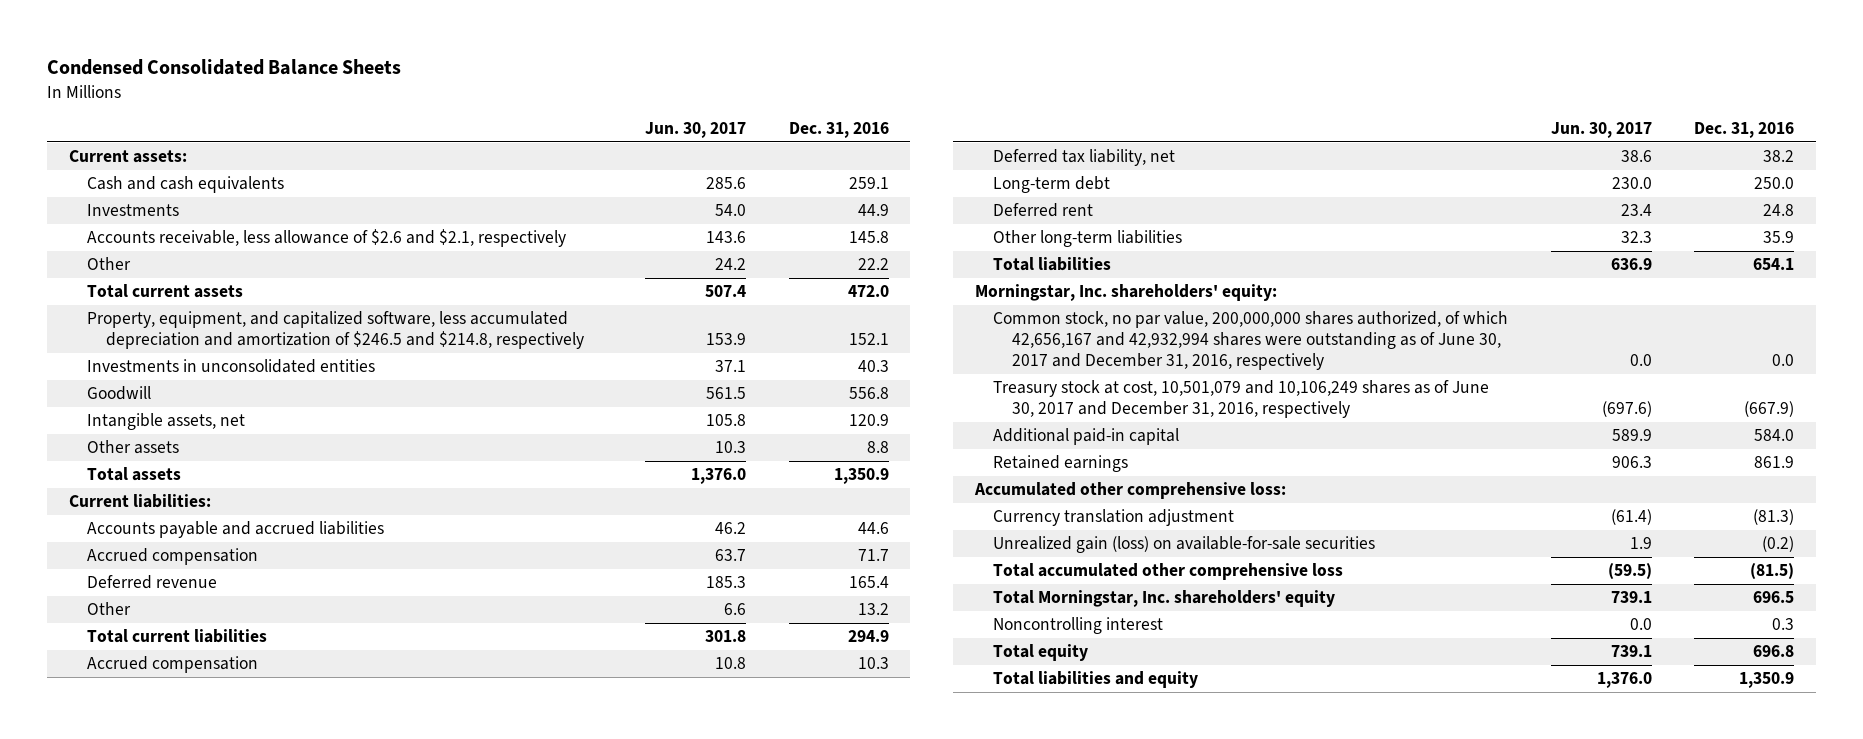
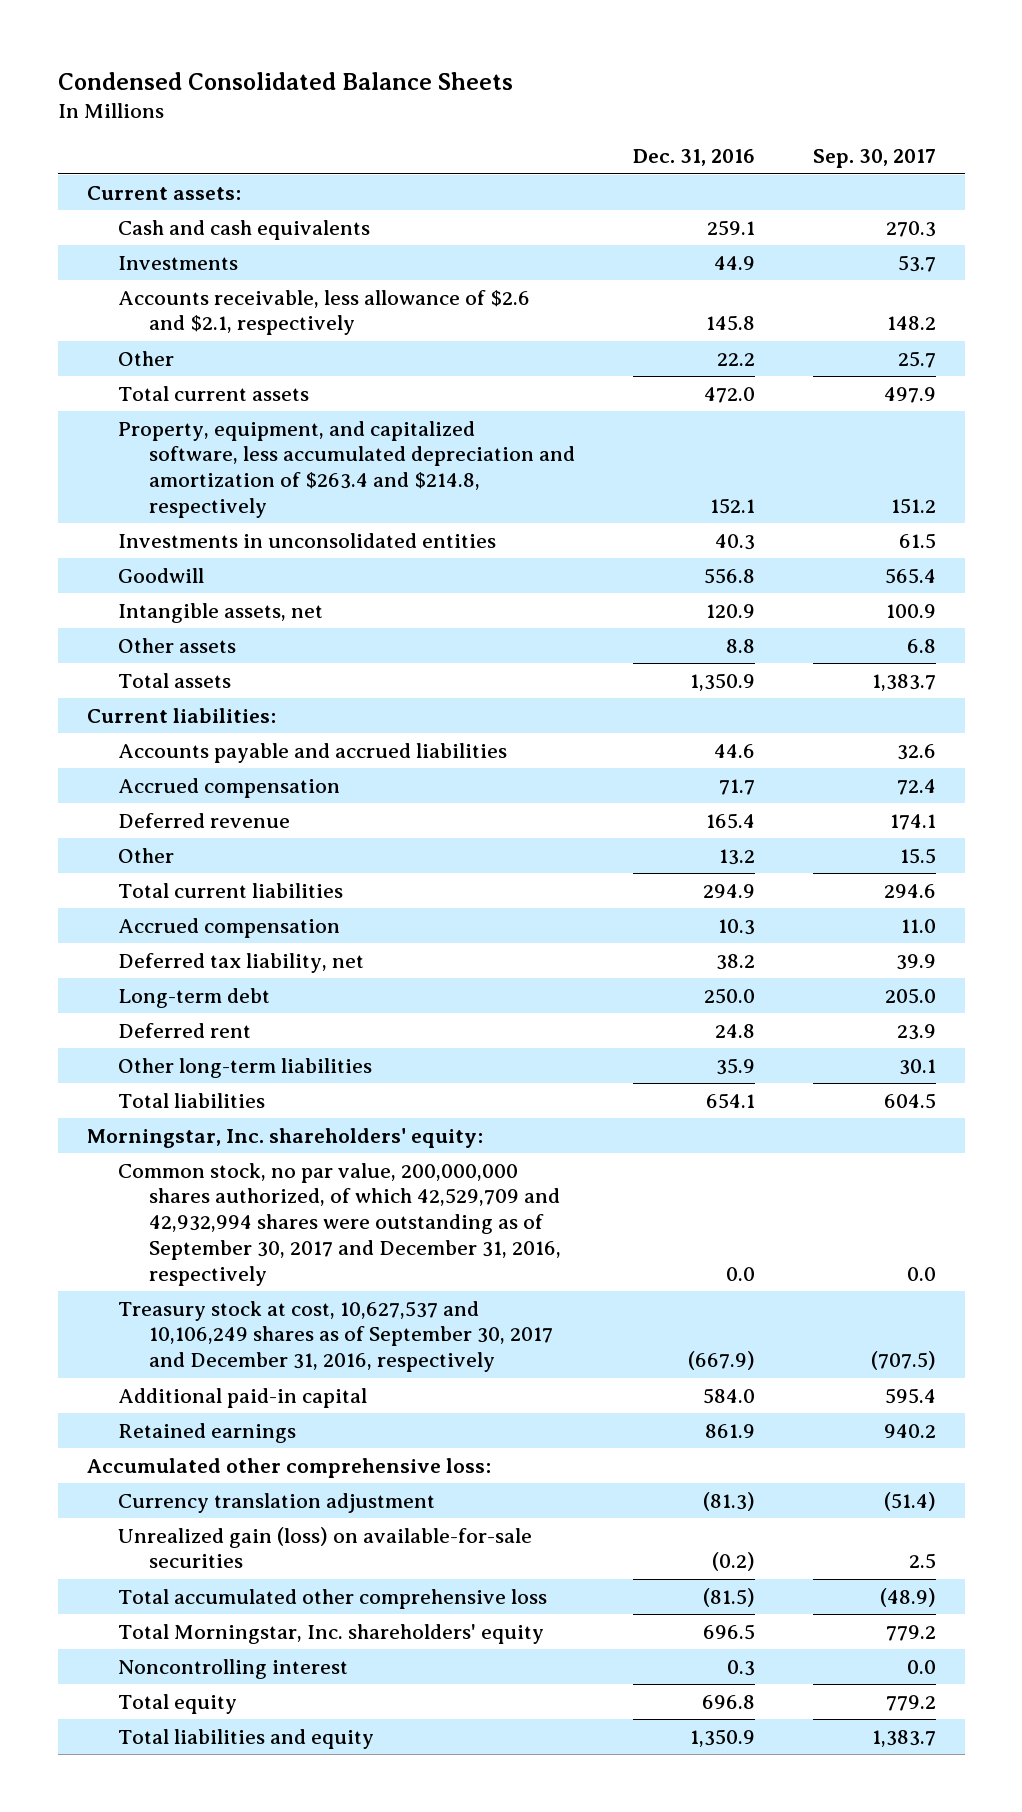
- | Jun. 30, 2017 | Dec. 31, 2016
+ | Dec. 31, 2016 | Sep. 30, 2017
- Property, equipment, and capitalized software, less accumulated depreciation and amortization of $246.5 and $214.8, respectively | 153.9 | 152.1
+ Property, equipment, and capitalized software, less accumulated depreciation and amortization of $263.4 and $214.8, respectively | 152.1 | 151.2
- Common stock, no par value, 200,000,000 shares authorized, of which 42,656,167 and 42,932,994 shares were outstanding as of June 30, 2017 and December 31, 2016, respectively | 0.0 | 0.0
- Treasury stock at cost, 10,501,079 and 10,106,249 shares as of June 30, 2017 and December 31, 2016, respectively | (697.6) | (667.9)
+ Common stock, no par value, 200,000,000 shares authorized, of which 42,529,709 and 42,932,994 shares were outstanding as of September 30, 2017 and December 31, 2016, respectively | 0.0 | 0.0
+ Treasury stock at cost, 10,627,537 and 10,106,249 shares as of September 30, 2017 and December 31, 2016, respectively | (667.9) | (707.5)

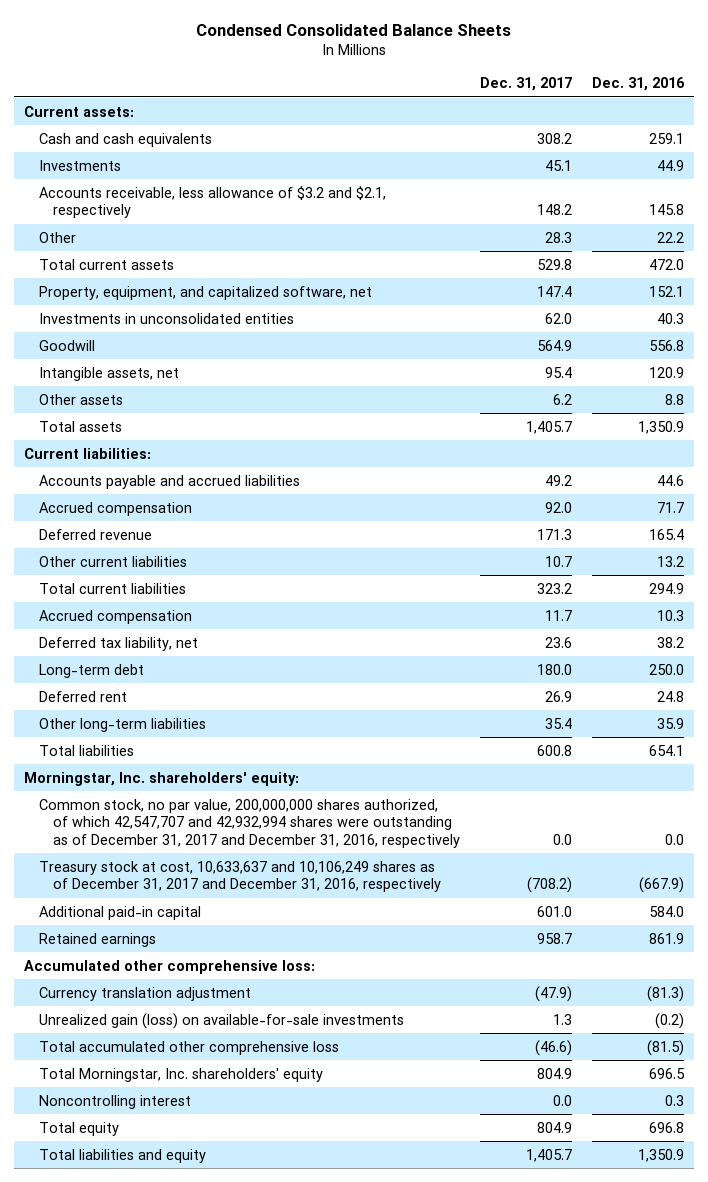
- | Dec. 31, 2016 | Sep. 30, 2017
+ | Dec. 31, 2017 | Dec. 31, 2016
- Accounts receivable, less allowance of $2.6 and $2.1, respectively | 145.8 | 148.2
+ Accounts receivable, less allowance of $3.2 and $2.1, respectively | 148.2 | 145.8
- Property, equipment, and capitalized software, less accumulated depreciation and amortization of $263.4 and $214.8, respectively | 152.1 | 151.2
+ Property, equipment, and capitalized software, net | 147.4 | 152.1
- Other | 13.2 | 15.5
+ Other current liabilities | 10.7 | 13.2
- Common stock, no par value, 200,000,000 shares authorized, of which 42,529,709 and 42,932,994 shares were outstanding as of September 30, 2017 and December 31, 2016, respectively | 0.0 | 0.0
- Treasury stock at cost, 10,627,537 and 10,106,249 shares as of September 30, 2017 and December 31, 2016, respectively | (667.9) | (707.5)
+ Common stock, no par value, 200,000,000 shares authorized, of which 42,547,707 and 42,932,994 shares were outstanding as of December 31, 2017 and December 31, 2016, respectively | 0.0 | 0.0
+ Treasury stock at cost, 10,633,637 and 10,106,249 shares as of December 31, 2017 and December 31, 2016, respectively | (708.2) | (667.9)
- Unrealized gain (loss) on available-for-sale securities | (0.2) | 2.5
+ Unrealized gain (loss) on available-for-sale investments | 1.3 | (0.2)

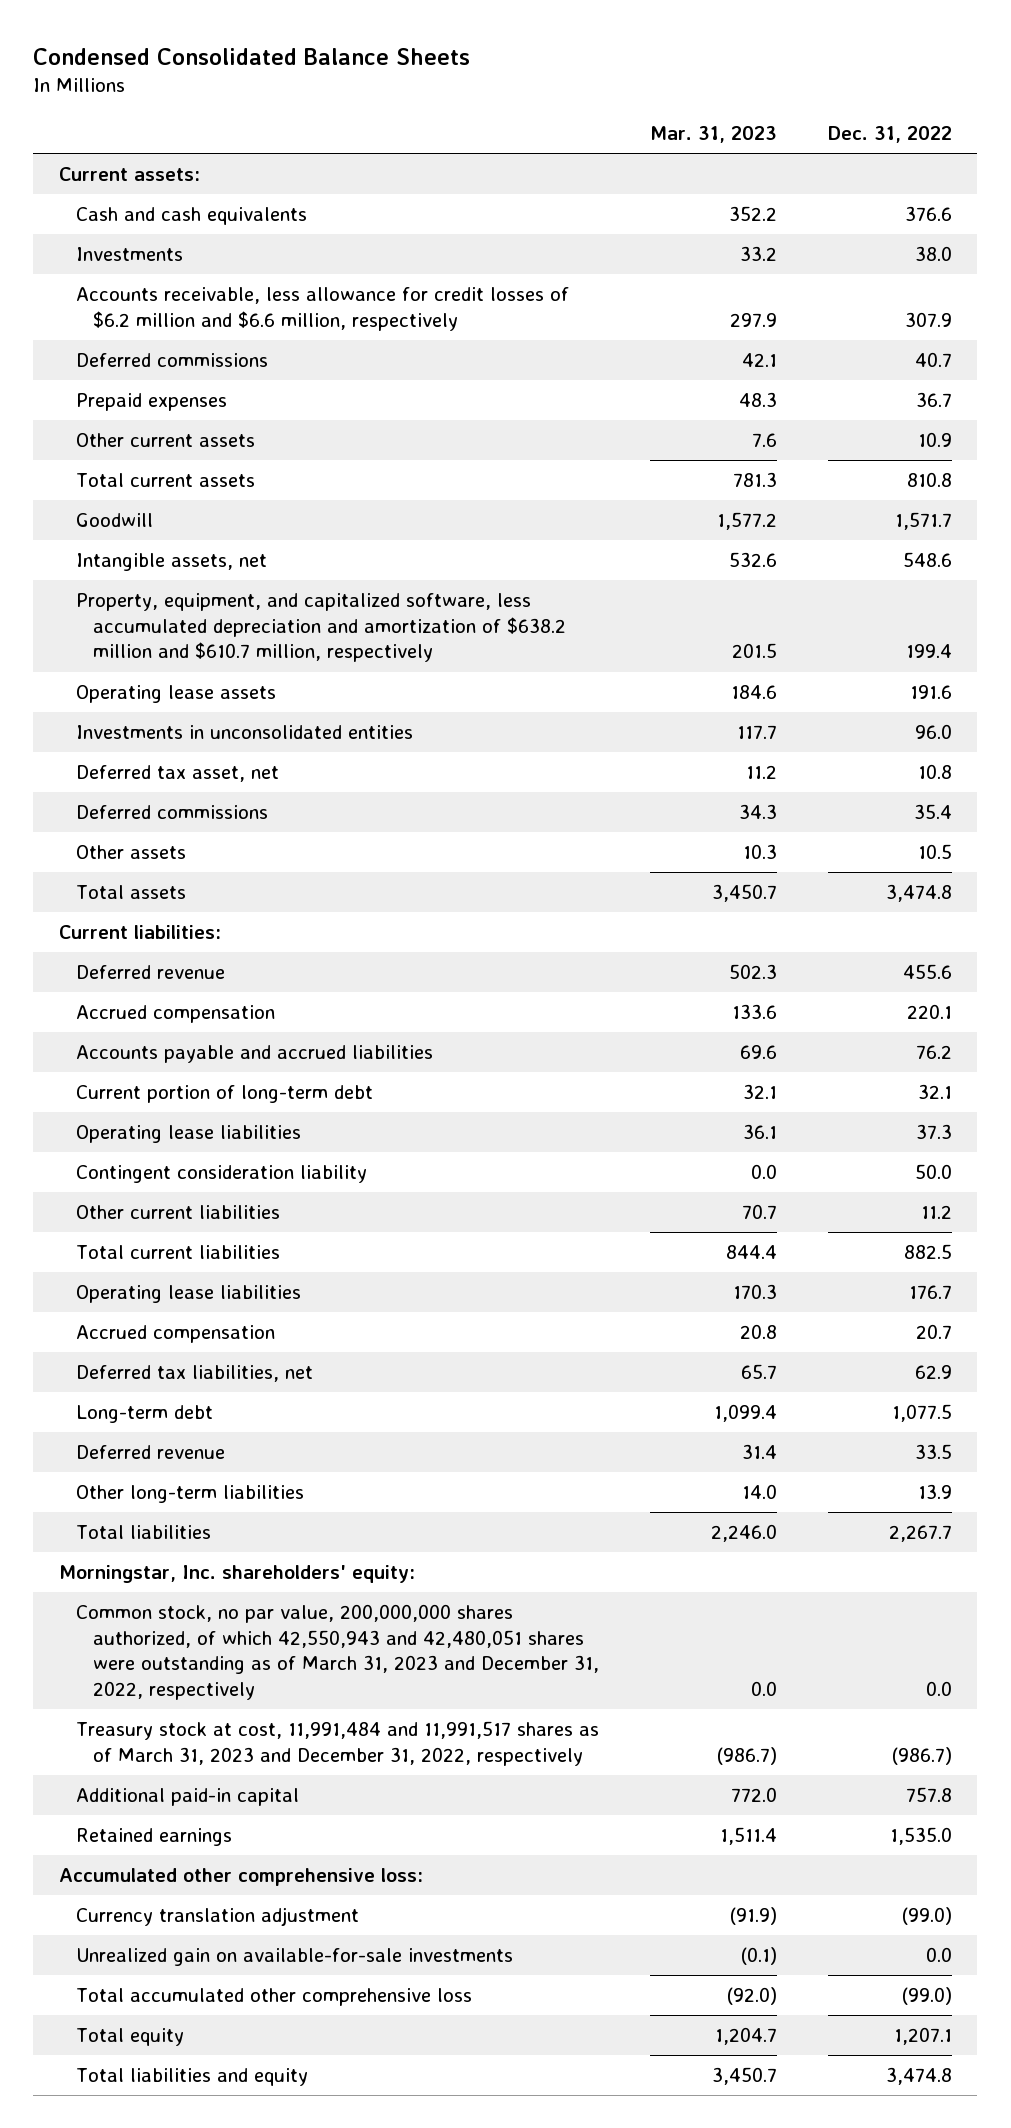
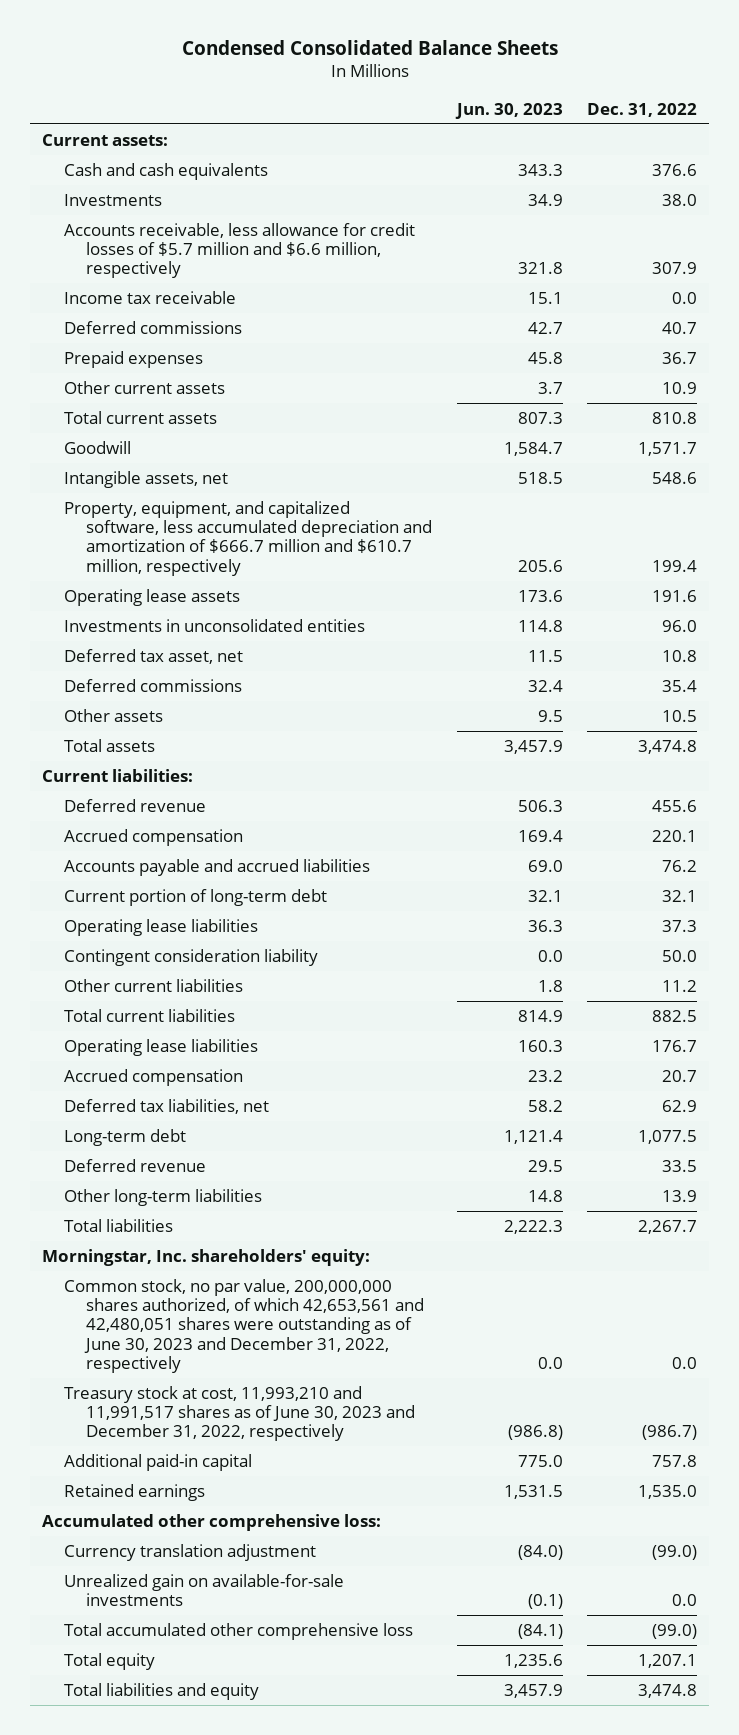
- | Mar. 31, 2023 | Dec. 31, 2022
+ | Jun. 30, 2023 | Dec. 31, 2022
- Accounts receivable, less allowance for credit losses of $6.2 million and $6.6 million, respectively | 297.9 | 307.9
+ Accounts receivable, less allowance for credit losses of $5.7 million and $6.6 million, respectively | 321.8 | 307.9
+ Income tax receivable | 15.1 | 0.0
- Property, equipment, and capitalized software, less accumulated depreciation and amortization of $638.2 million and $610.7 million, respectively | 201.5 | 199.4
+ Property, equipment, and capitalized software, less accumulated depreciation and amortization of $666.7 million and $610.7 million, respectively | 205.6 | 199.4
- Common stock, no par value, 200,000,000 shares authorized, of which 42,550,943 and 42,480,051 shares were outstanding as of March 31, 2023 and December 31, 2022, respectively | 0.0 | 0.0
- Treasury stock at cost, 11,991,484 and 11,991,517 shares as of March 31, 2023 and December 31, 2022, respectively | (986.7) | (986.7)
+ Common stock, no par value, 200,000,000 shares authorized, of which 42,653,561 and 42,480,051 shares were outstanding as of June 30, 2023 and December 31, 2022, respectively | 0.0 | 0.0
+ Treasury stock at cost, 11,993,210 and 11,991,517 shares as of June 30, 2023 and December 31, 2022, respectively | (986.8) | (986.7)

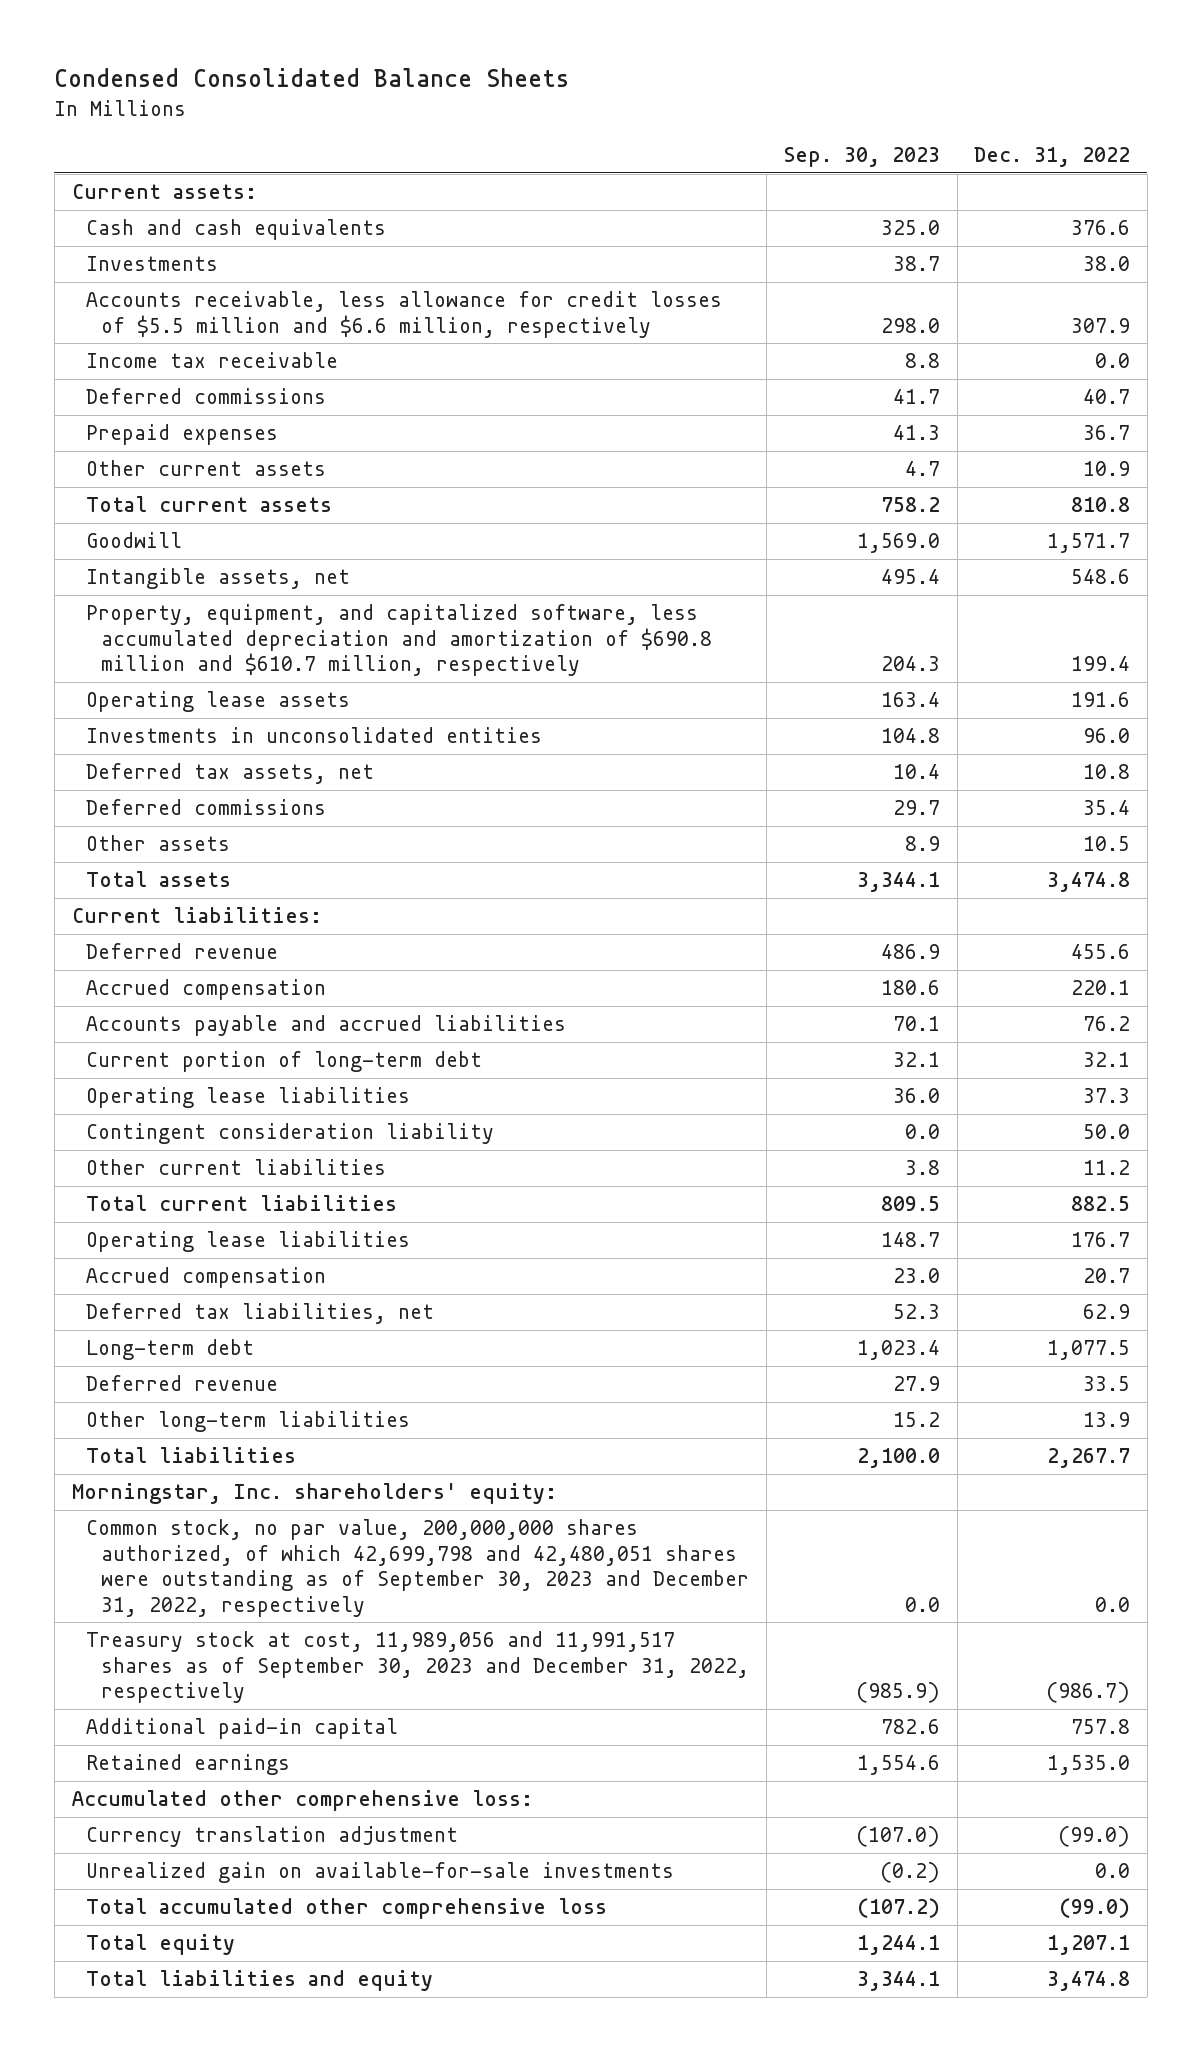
- | Jun. 30, 2023 | Dec. 31, 2022
+ | Sep. 30, 2023 | Dec. 31, 2022
- Accounts receivable, less allowance for credit losses of $5.7 million and $6.6 million, respectively | 321.8 | 307.9
+ Accounts receivable, less allowance for credit losses of $5.5 million and $6.6 million, respectively | 298.0 | 307.9
- Property, equipment, and capitalized software, less accumulated depreciation and amortization of $666.7 million and $610.7 million, respectively | 205.6 | 199.4
+ Property, equipment, and capitalized software, less accumulated depreciation and amortization of $690.8 million and $610.7 million, respectively | 204.3 | 199.4
- Deferred tax asset, net | 11.5 | 10.8
+ Deferred tax assets, net | 10.4 | 10.8
- Common stock, no par value, 200,000,000 shares authorized, of which 42,653,561 and 42,480,051 shares were outstanding as of June 30, 2023 and December 31, 2022, respectively | 0.0 | 0.0
- Treasury stock at cost, 11,993,210 and 11,991,517 shares as of June 30, 2023 and December 31, 2022, respectively | (986.8) | (986.7)
+ Common stock, no par value, 200,000,000 shares authorized, of which 42,699,798 and 42,480,051 shares were outstanding as of September 30, 2023 and December 31, 2022, respectively | 0.0 | 0.0
+ Treasury stock at cost, 11,989,056 and 11,991,517 shares as of September 30, 2023 and December 31, 2022, respectively | (985.9) | (986.7)

